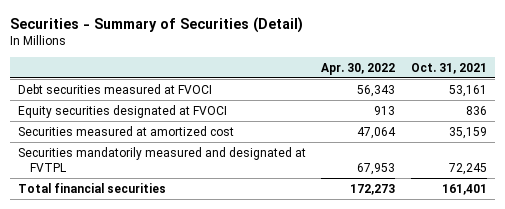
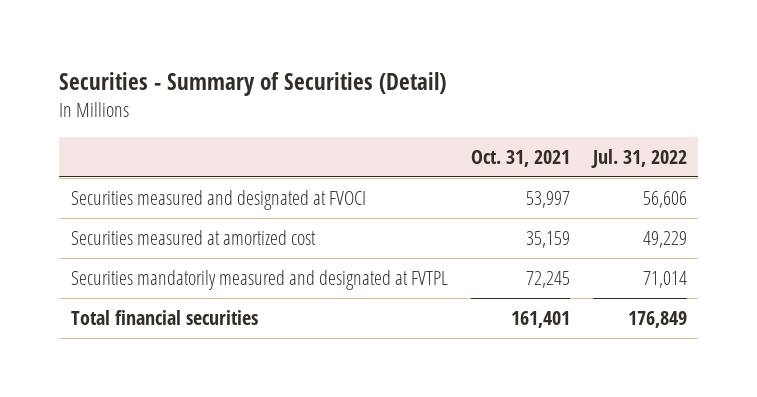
- | Apr. 30, 2022 | Oct. 31, 2021
+ | Oct. 31, 2021 | Jul. 31, 2022
- Debt securities measured at FVOCI | 56,343 | 53,161
- Equity securities designated at FVOCI | 913 | 836
+ Securities measured and designated at FVOCI | 53,997 | 56,606

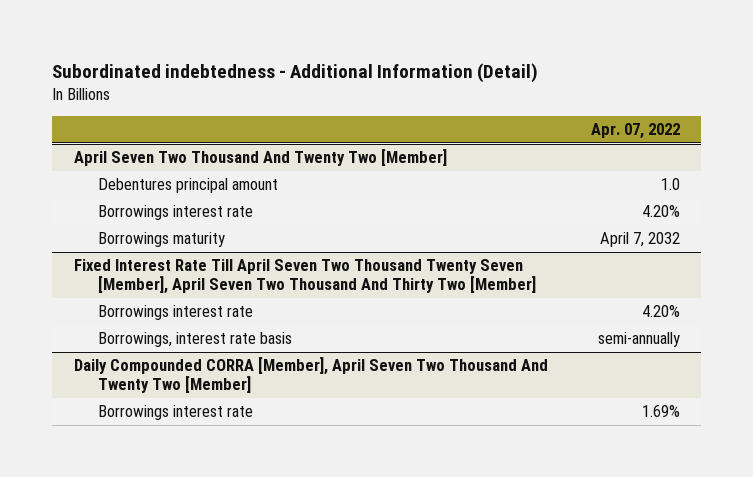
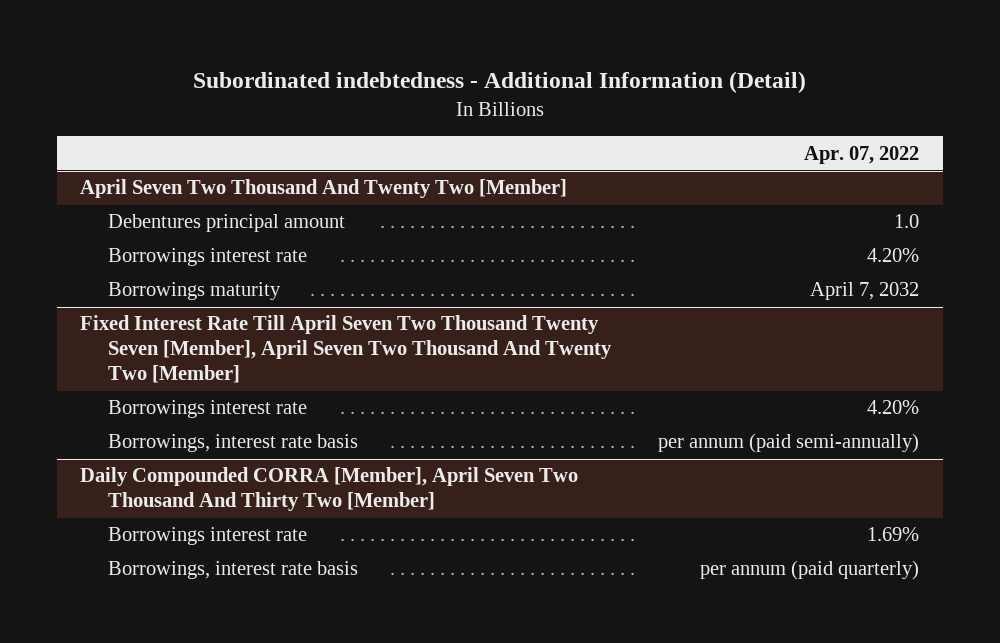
- Fixed Interest Rate Till April Seven Two Thousand Twenty Seven [Member], April Seven Two Thousand And Thirty Two [Member]
+ Fixed Interest Rate Till April Seven Two Thousand Twenty Seven [Member], April Seven Two Thousand And Twenty Two [Member]
- Borrowings, interest rate basis | semi-annually
- Daily Compounded CORRA [Member], April Seven Two Thousand And Twenty Two [Member]
+ Borrowings, interest rate basis | per annum (paid semi-annually)
+ Daily Compounded CORRA [Member], April Seven Two Thousand And Thirty Two [Member]
+ Borrowings, interest rate basis | per annum (paid quarterly)

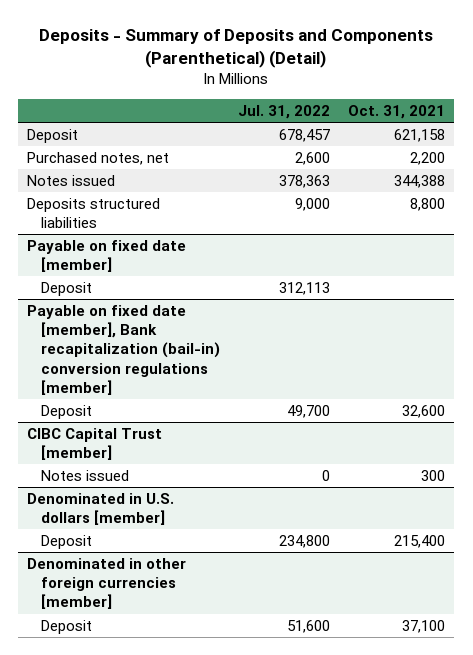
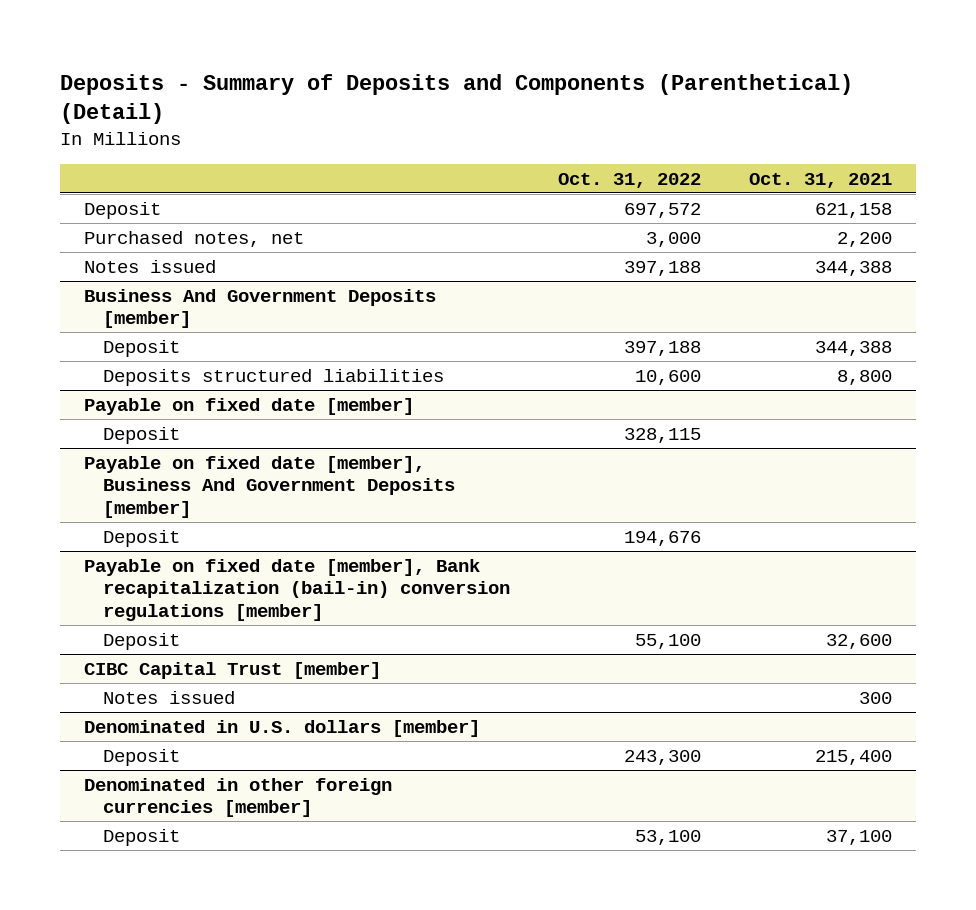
- | Jul. 31, 2022 | Oct. 31, 2021
+ | Oct. 31, 2022 | Oct. 31, 2021
+ Business And Government Deposits [member]
+ Deposit | 397,188 | 344,388
+ Payable on fixed date [member], Business And Government Deposits [member]
+ Deposit | 194,676 |

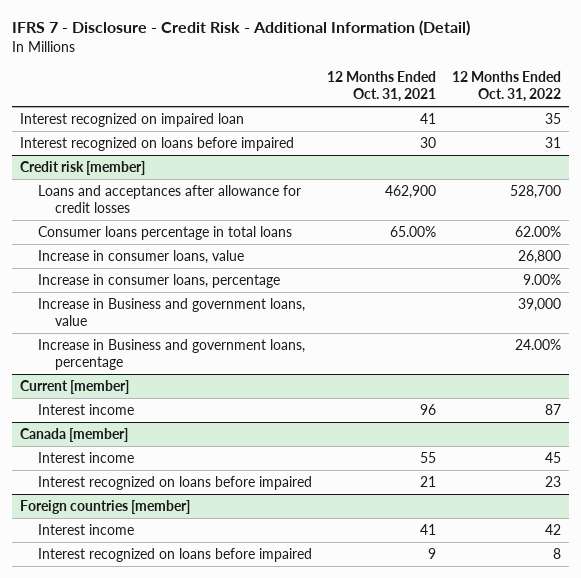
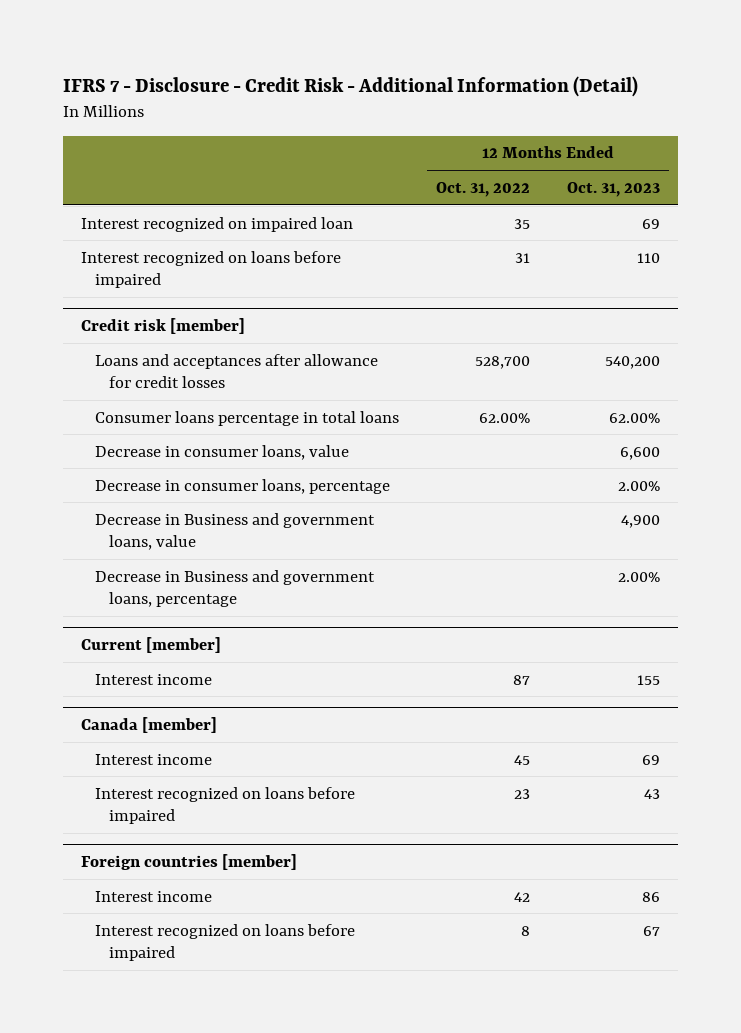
- | 12 Months Ended Oct. 31, 2021 | 12 Months Ended Oct. 31, 2022
+ | 12 Months Ended Oct. 31, 2022 | 12 Months Ended Oct. 31, 2023
@ Credit risk [member]
- Increase in consumer loans, value | | 26,800
- Increase in consumer loans, percentage | | 9.00%
- Increase in Business and government loans, value | | 39,000
- Increase in Business and government loans, percentage | | 24.00%
+ Decrease in consumer loans, value | | 6,600
+ Decrease in consumer loans, percentage | | 2.00%
+ Decrease in Business and government loans, value | | 4,900
+ Decrease in Business and government loans, percentage | | 2.00%

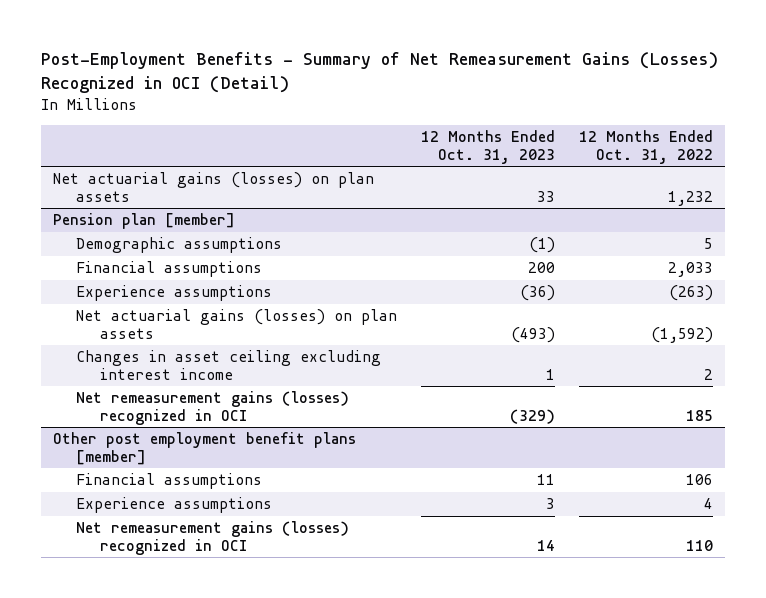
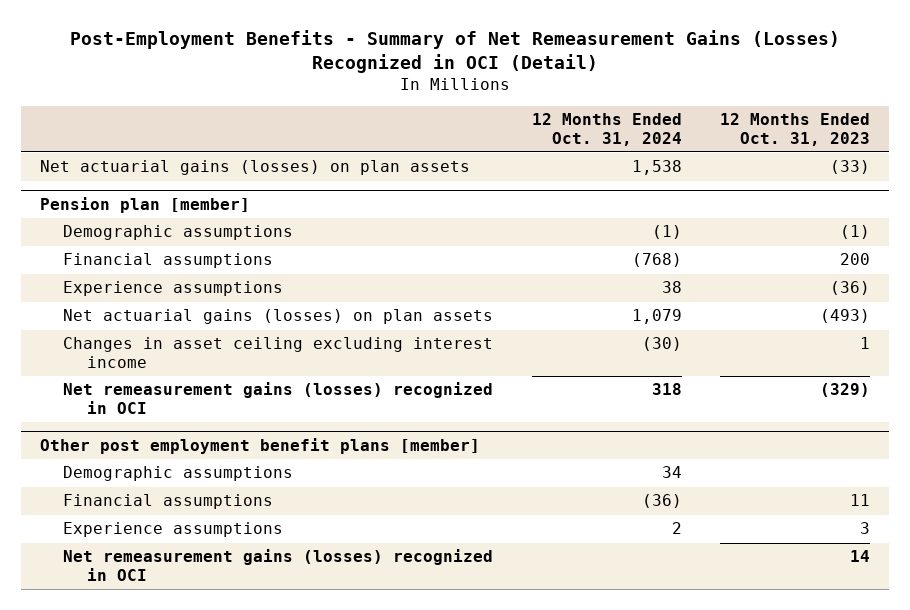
- | 12 Months Ended Oct. 31, 2023 | 12 Months Ended Oct. 31, 2022
+ | 12 Months Ended Oct. 31, 2024 | 12 Months Ended Oct. 31, 2023
- Net actuarial gains (losses) on plan assets | 33 | 1,232
+ Net actuarial gains (losses) on plan assets | 1,538 | (33)
@ Other post employment benefit plans [member]
+ Demographic assumptions | 34 |

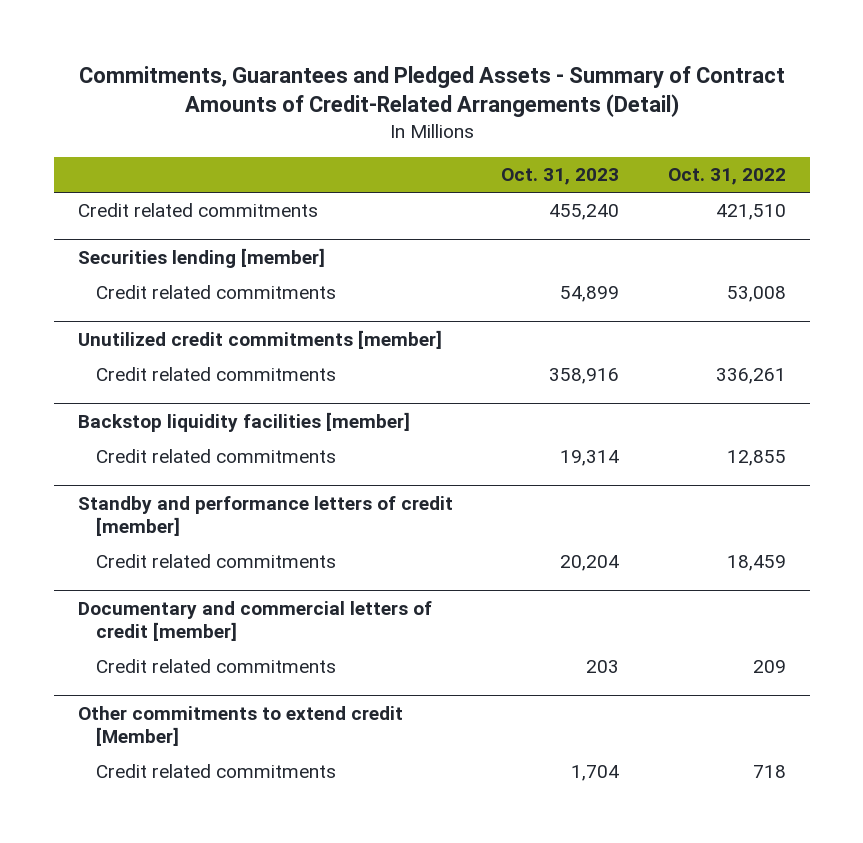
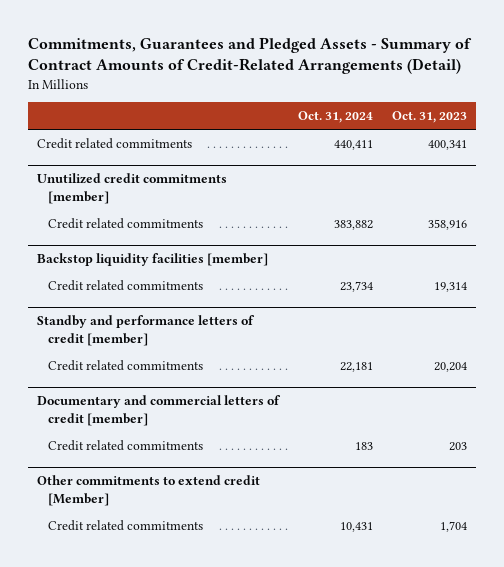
- | Oct. 31, 2023 | Oct. 31, 2022
+ | Oct. 31, 2024 | Oct. 31, 2023
- Credit related commitments | 455,240 | 421,510
- Securities lending [member]
- Credit related commitments | 54,899 | 53,008
+ Credit related commitments | 440,411 | 400,341

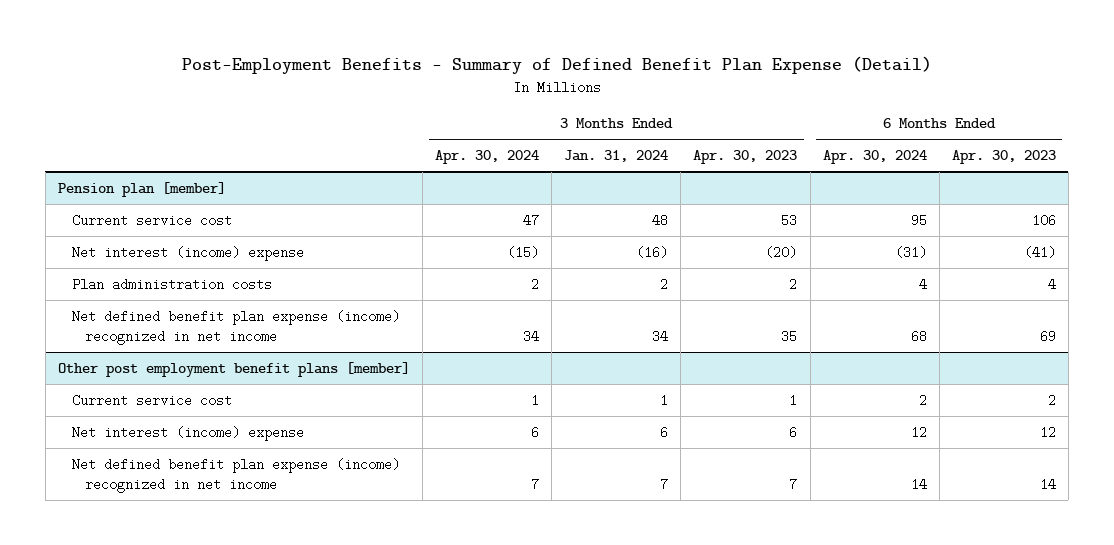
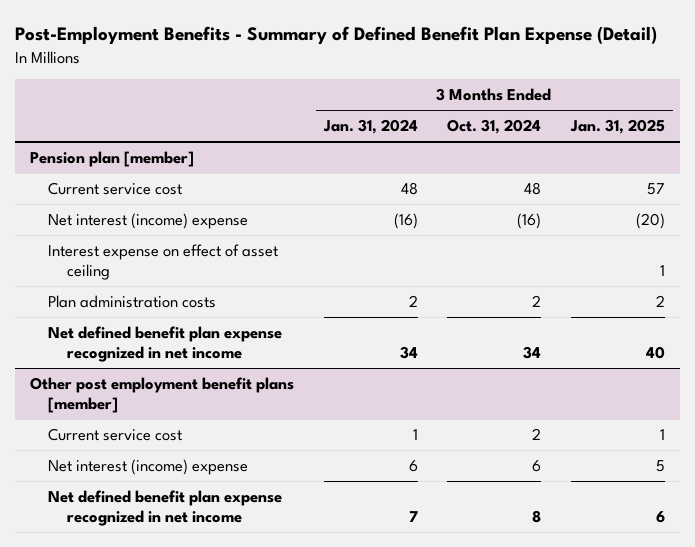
- | 3 Months Ended Apr. 30, 2024 | 3 Months Ended Jan. 31, 2024 | 3 Months Ended Apr. 30, 2023 | 6 Months Ended Apr. 30, 2024 | 6 Months Ended Apr. 30, 2023
+ | 3 Months Ended Jan. 31, 2024 | 3 Months Ended Oct. 31, 2024 | 3 Months Ended Jan. 31, 2025
@ Pension plan [member]
+ Interest expense on effect of asset ceiling | | | 1
- Net defined benefit plan expense (income) recognized in net income | 34 | 34 | 35 | 68 | 69
+ Net defined benefit plan expense recognized in net income | 34 | 34 | 40
@ Other post employment benefit plans [member]
- Net defined benefit plan expense (income) recognized in net income | 7 | 7 | 7 | 14 | 14
+ Net defined benefit plan expense recognized in net income | 7 | 8 | 6

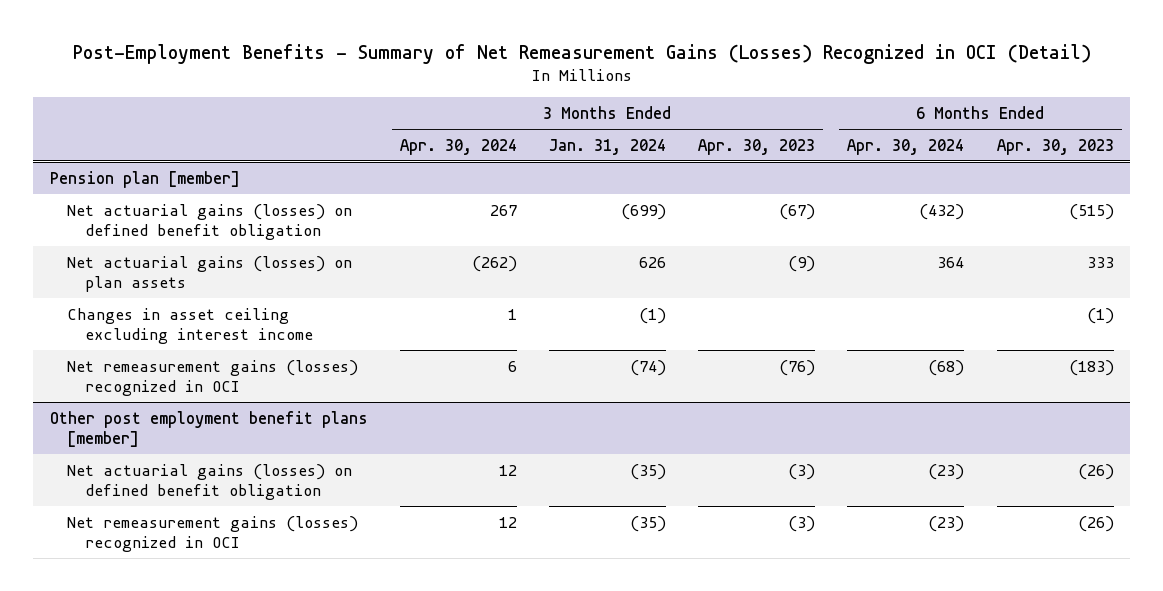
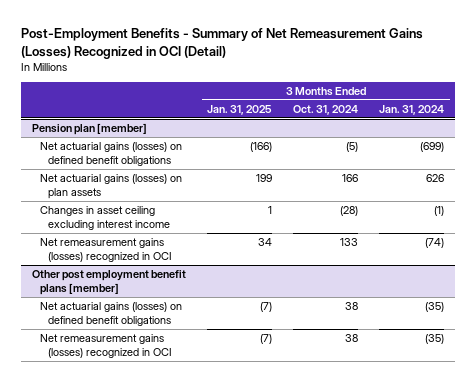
- | 3 Months Ended Apr. 30, 2024 | 3 Months Ended Jan. 31, 2024 | 3 Months Ended Apr. 30, 2023 | 6 Months Ended Apr. 30, 2024 | 6 Months Ended Apr. 30, 2023
+ | 3 Months Ended Jan. 31, 2025 | 3 Months Ended Oct. 31, 2024 | 3 Months Ended Jan. 31, 2024
@ Pension plan [member]
- Net actuarial gains (losses) on defined benefit obligation | 267 | (699) | (67) | (432) | (515)
+ Net actuarial gains (losses) on defined benefit obligations | (166) | (5) | (699)
@ Other post employment benefit plans [member]
- Net actuarial gains (losses) on defined benefit obligation | 12 | (35) | (3) | (23) | (26)
+ Net actuarial gains (losses) on defined benefit obligations | (7) | 38 | (35)

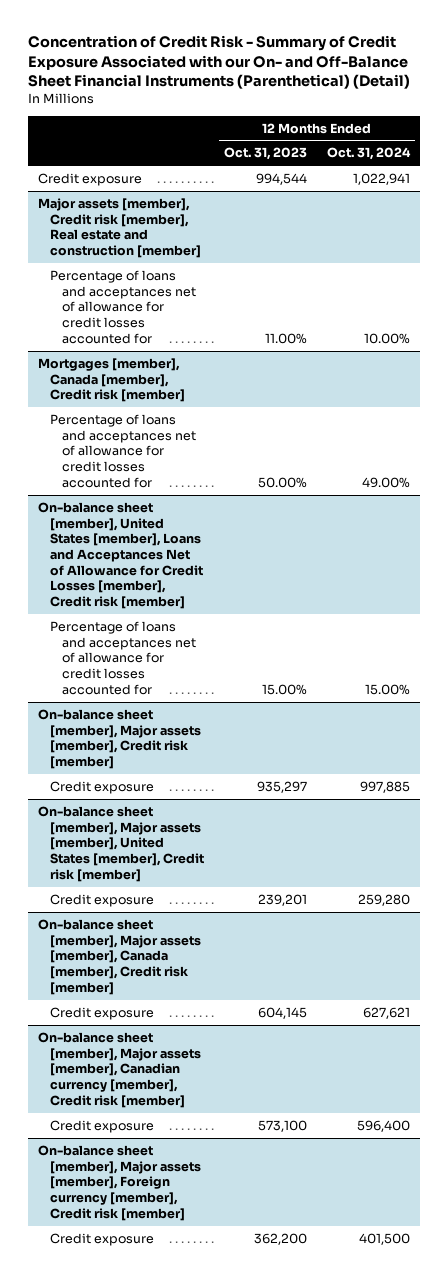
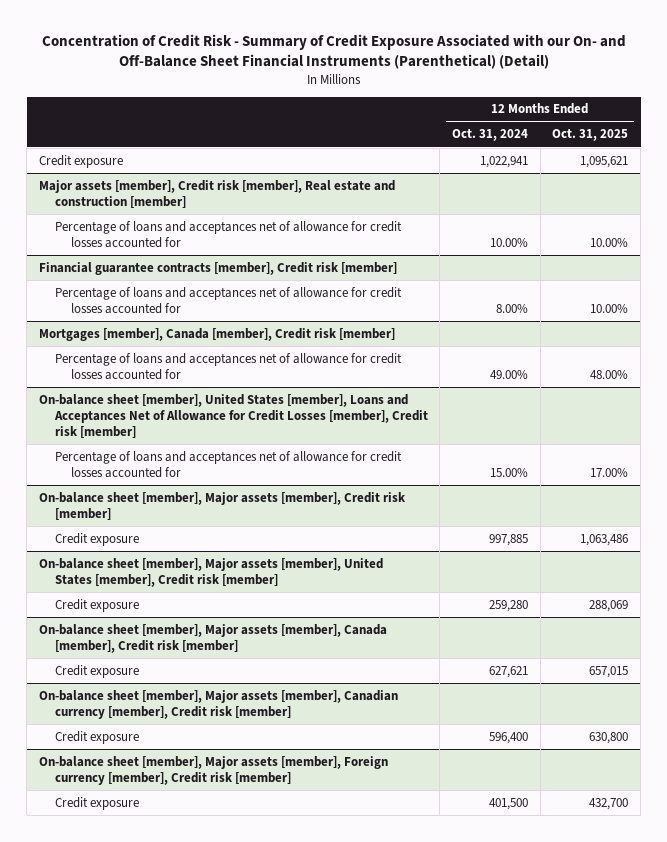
- | 12 Months Ended Oct. 31, 2023 | 12 Months Ended Oct. 31, 2024
+ | 12 Months Ended Oct. 31, 2024 | 12 Months Ended Oct. 31, 2025
+ Financial guarantee contracts [member], Credit risk [member]
+ Percentage of loans and acceptances net of allowance for credit losses accounted for | 8.00% | 10.00%

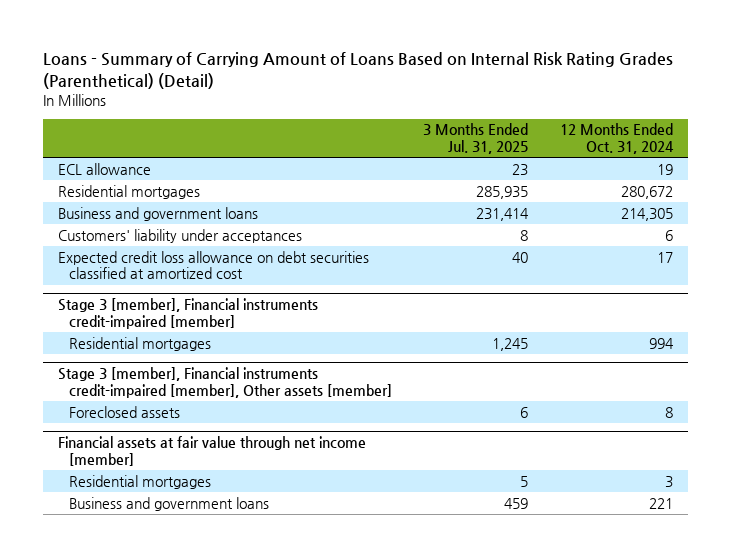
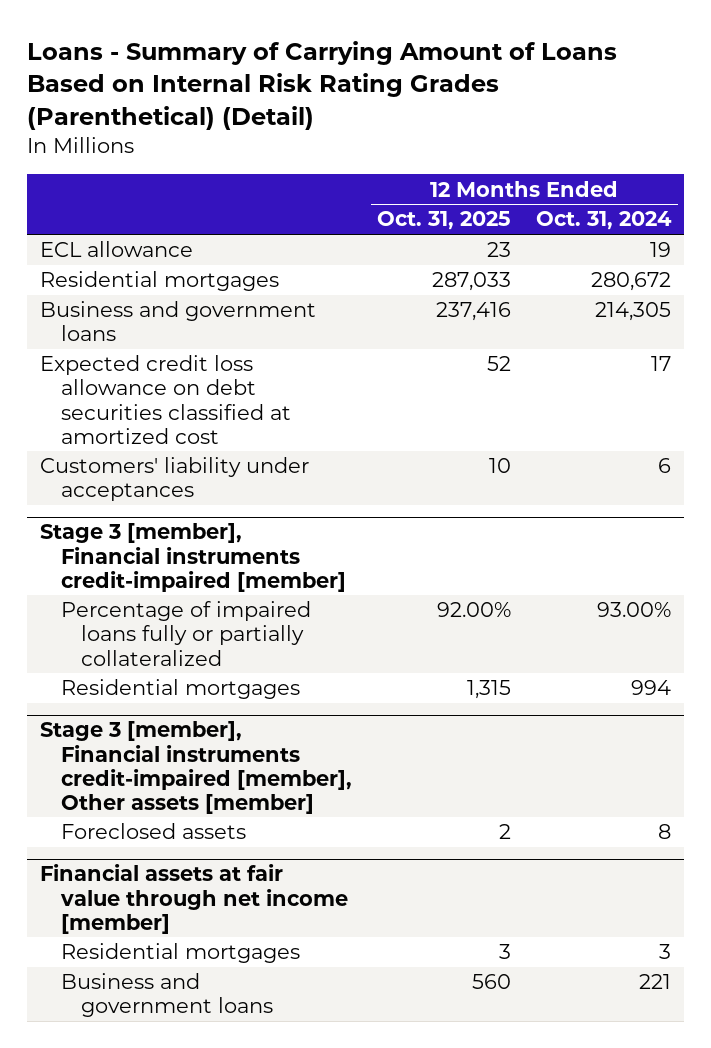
- | 3 Months Ended Jul. 31, 2025 | 12 Months Ended Oct. 31, 2024
+ | 12 Months Ended Oct. 31, 2025 | 12 Months Ended Oct. 31, 2024
moved down: Customers' liability under acceptances | 10 | 6
@ Stage 3 [member], Financial instruments credit-impaired [member]
+ Percentage of impaired loans fully or partially collateralized | 92.00% | 93.00%

